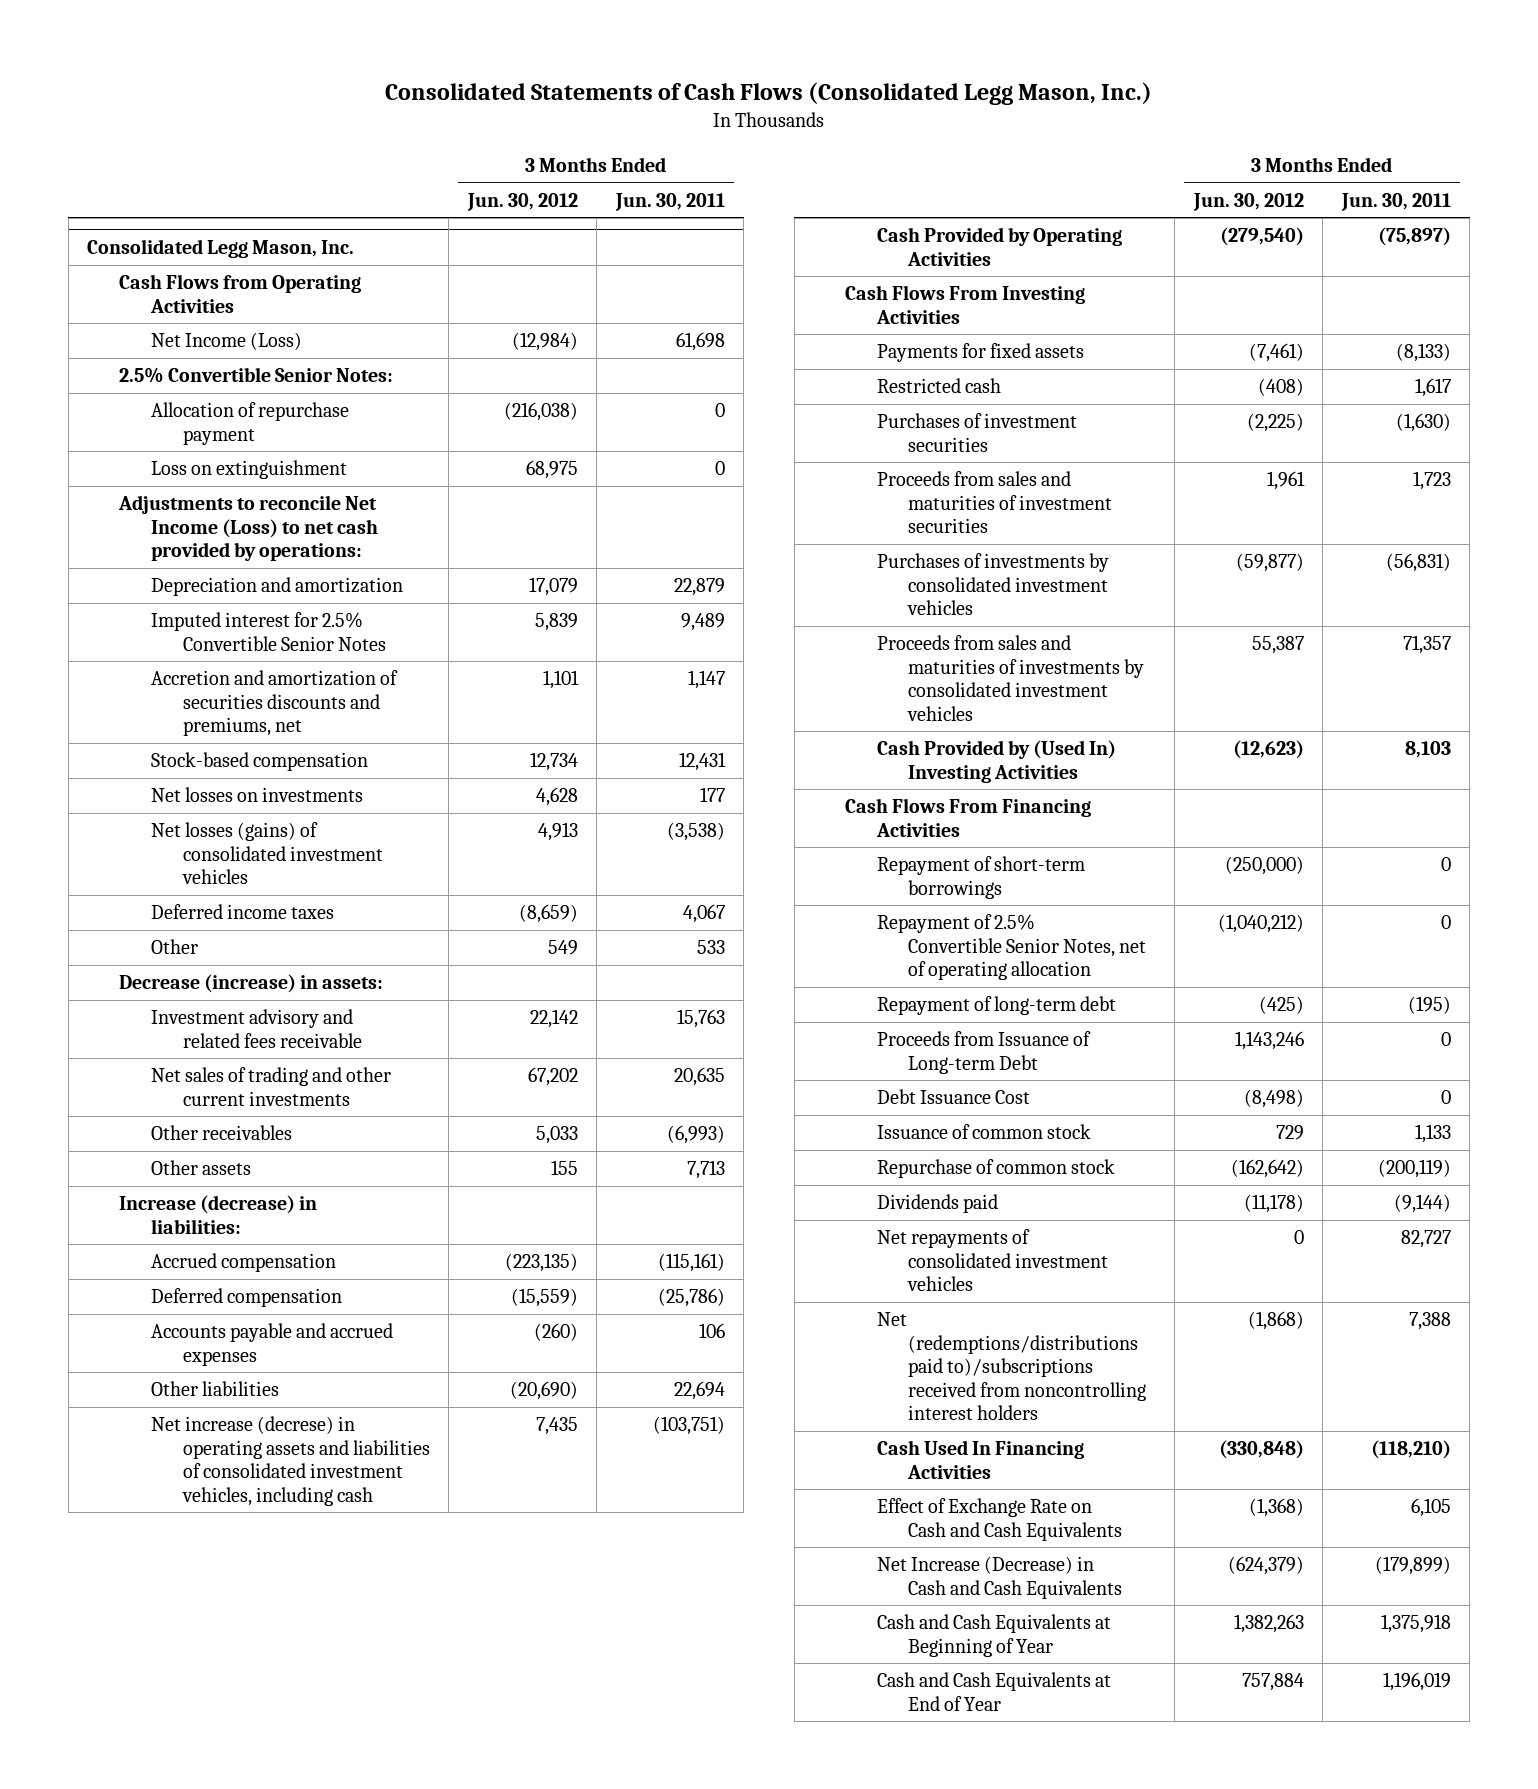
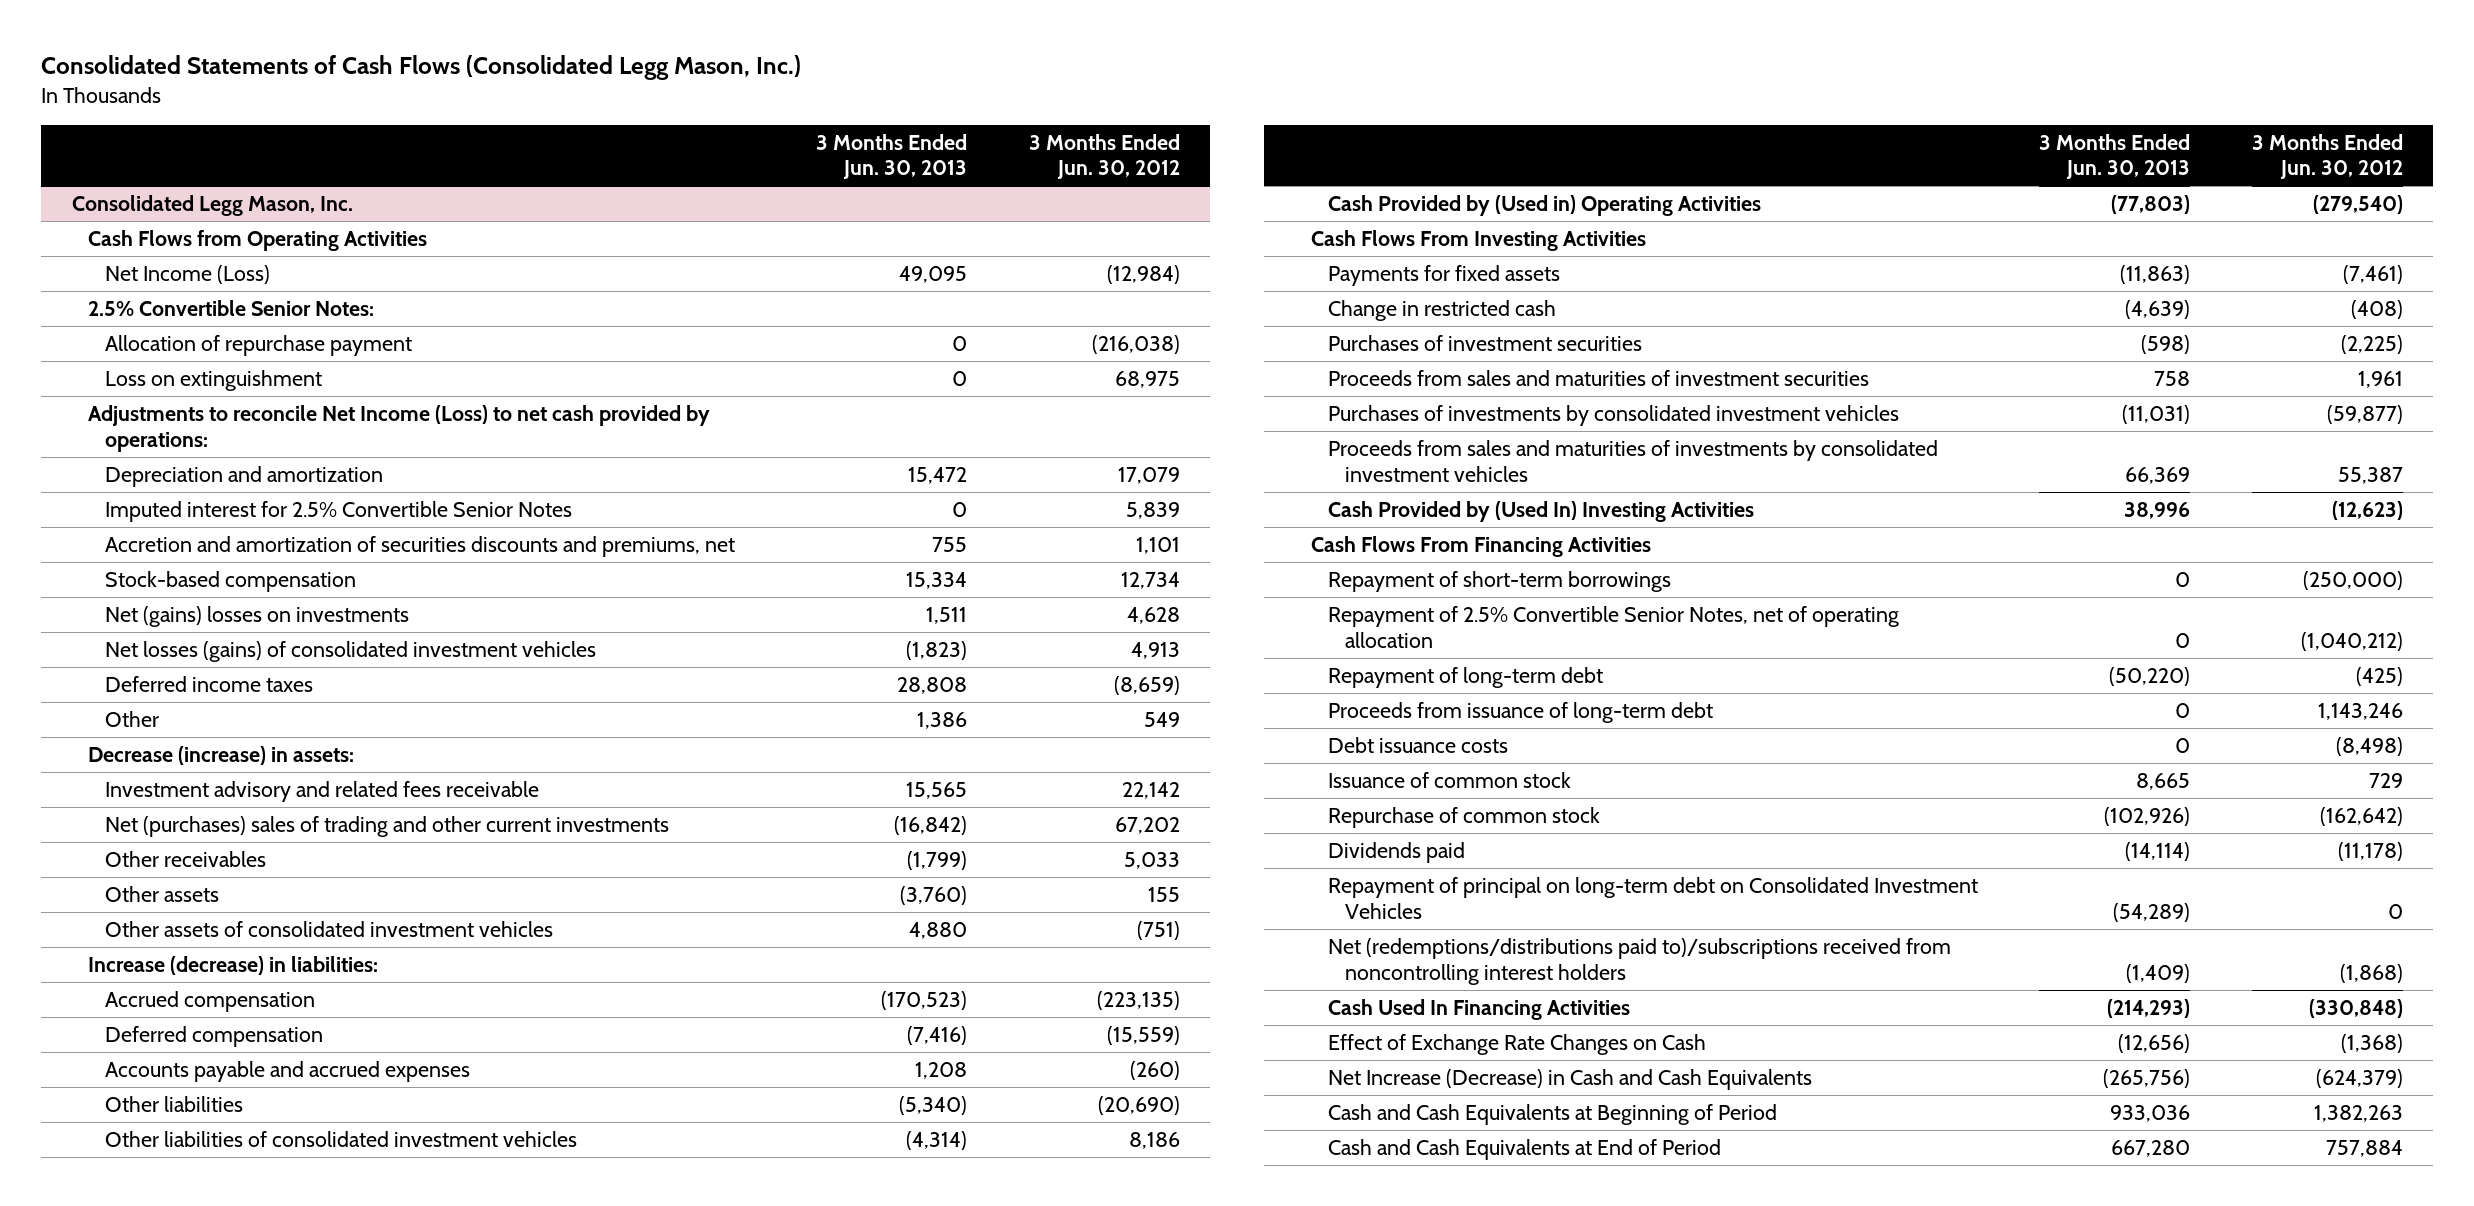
- | 3 Months Ended Jun. 30, 2012 | 3 Months Ended Jun. 30, 2011
+ | 3 Months Ended Jun. 30, 2013 | 3 Months Ended Jun. 30, 2012
@ Consolidated Legg Mason, Inc.
- Net losses on investments | 4,628 | 177
+ Net (gains) losses on investments | 1,511 | 4,628
- Net sales of trading and other current investments | 67,202 | 20,635
+ Net (purchases) sales of trading and other current investments | (16,842) | 67,202
+ Other assets of consolidated investment vehicles | 4,880 | (751)
- Net increase (decrese) in operating assets and liabilities of consolidated investment vehicles, including cash | 7,435 | (103,751)
- Cash Provided by Operating Activities | (279,540) | (75,897)
+ Other liabilities of consolidated investment vehicles | (4,314) | 8,186
+ Cash Provided by (Used in) Operating Activities | (77,803) | (279,540)
- Restricted cash | (408) | 1,617
+ Change in restricted cash | (4,639) | (408)
- Proceeds from Issuance of Long-term Debt | 1,143,246 | 0
- Debt Issuance Cost | (8,498) | 0
+ Proceeds from issuance of long-term debt | 0 | 1,143,246
+ Debt issuance costs | 0 | (8,498)
- Net repayments of consolidated investment vehicles | 0 | 82,727
+ Repayment of principal on long-term debt on Consolidated Investment Vehicles | (54,289) | 0
- Effect of Exchange Rate on Cash and Cash Equivalents | (1,368) | 6,105
+ Effect of Exchange Rate Changes on Cash | (12,656) | (1,368)
- Cash and Cash Equivalents at Beginning of Year | 1,382,263 | 1,375,918
- Cash and Cash Equivalents at End of Year | 757,884 | 1,196,019
+ Cash and Cash Equivalents at Beginning of Period | 933,036 | 1,382,263
+ Cash and Cash Equivalents at End of Period | 667,280 | 757,884

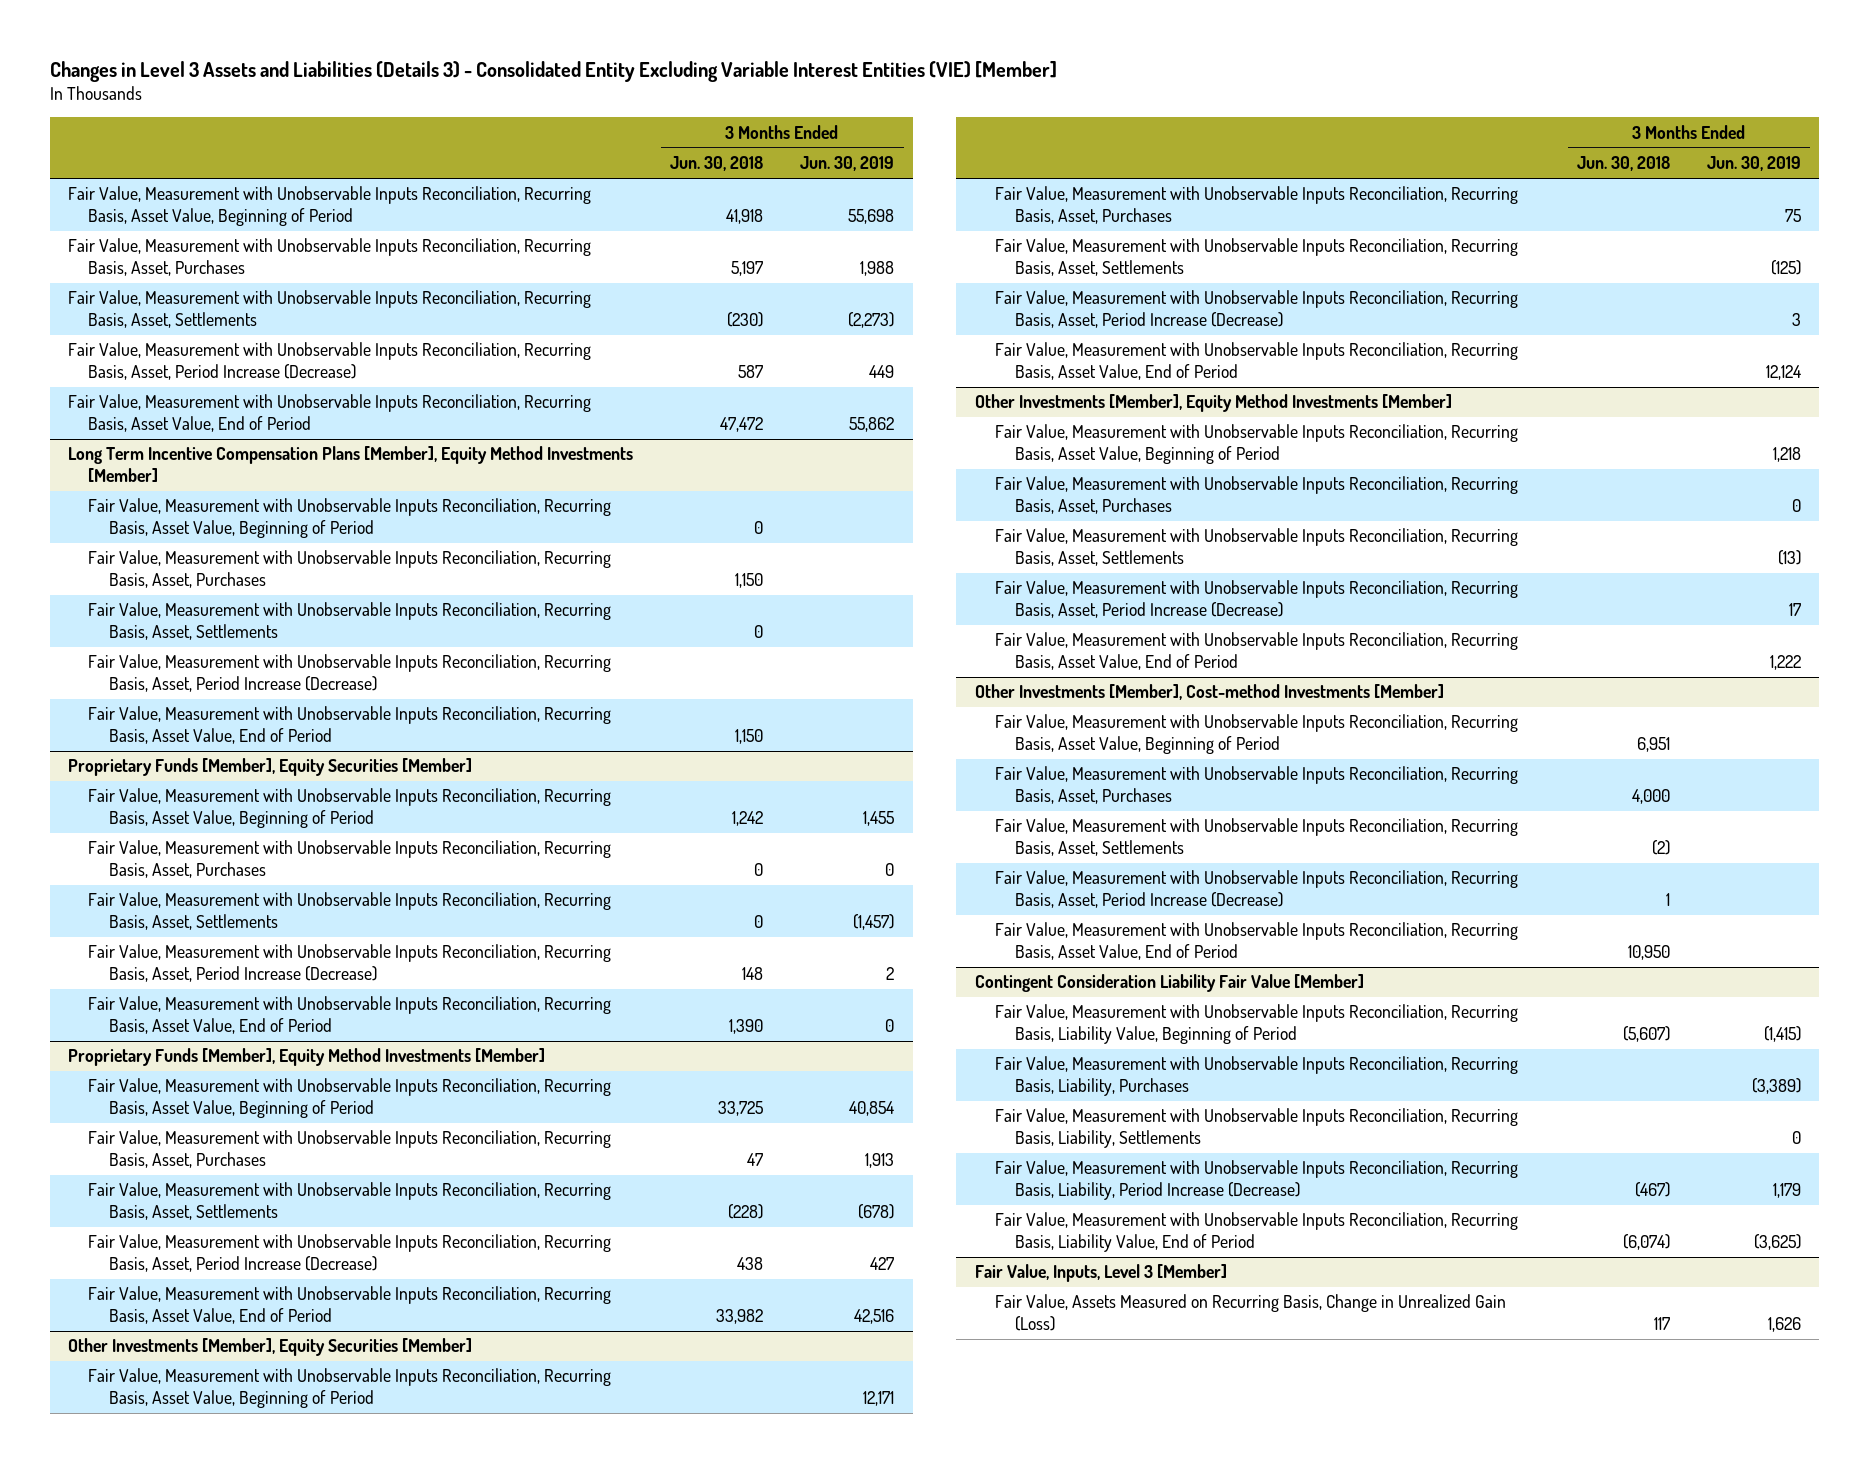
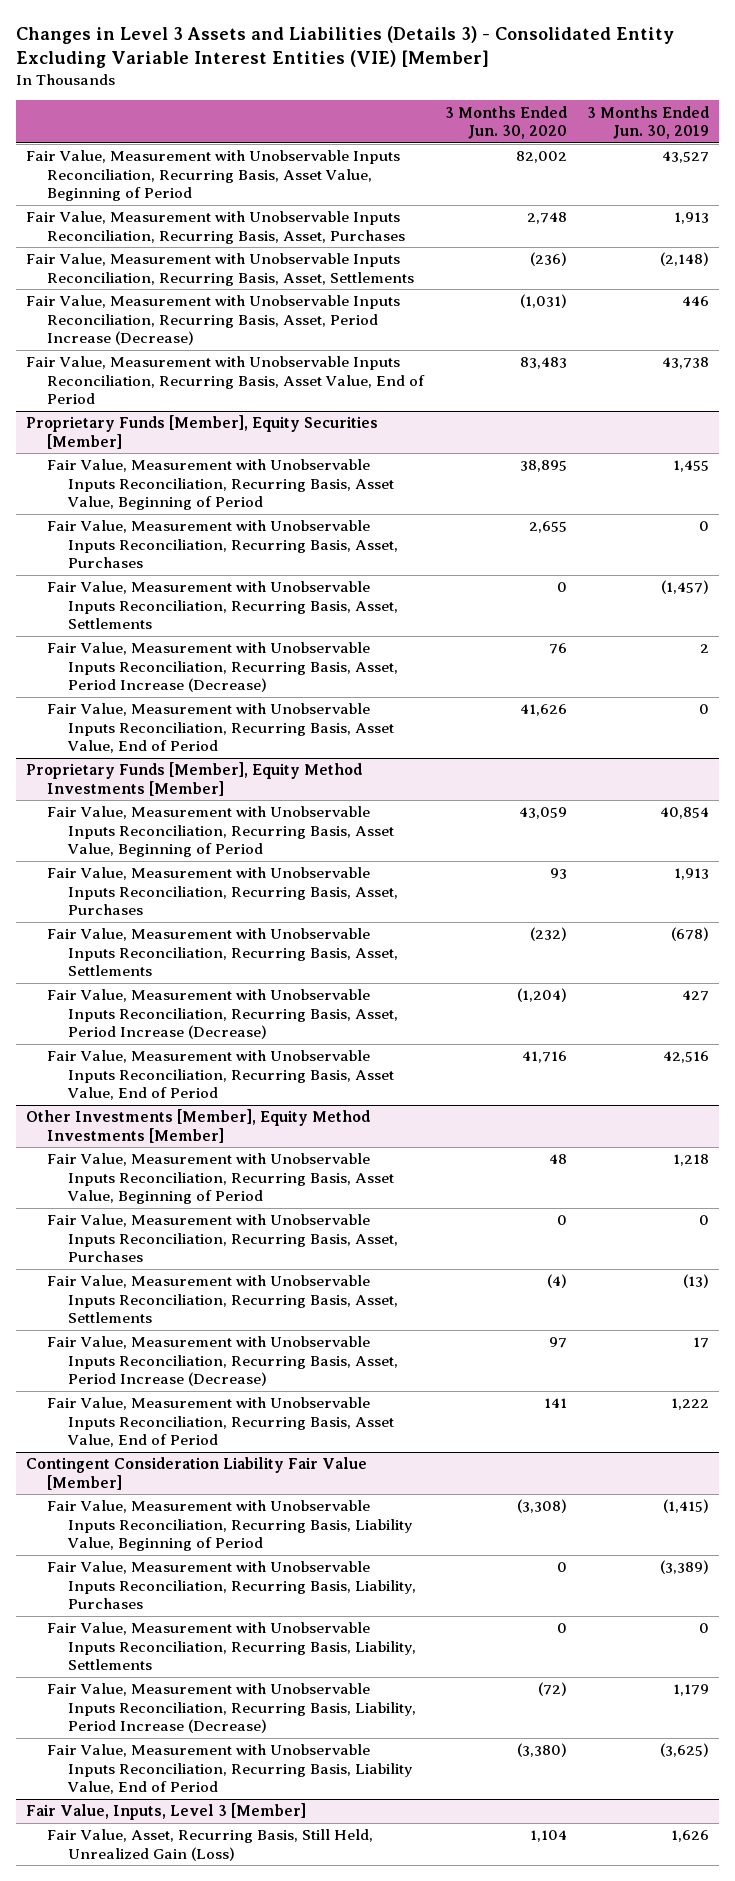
- | 3 Months Ended Jun. 30, 2018 | 3 Months Ended Jun. 30, 2019
+ | 3 Months Ended Jun. 30, 2020 | 3 Months Ended Jun. 30, 2019
- Fair Value, Measurement with Unobservable Inputs Reconciliation, Recurring Basis, Asset Value, Beginning of Period | 41,918 | 55,698
- Fair Value, Measurement with Unobservable Inputs Reconciliation, Recurring Basis, Asset, Purchases | 5,197 | 1,988
- Fair Value, Measurement with Unobservable Inputs Reconciliation, Recurring Basis, Asset, Settlements | (230) | (2,273)
- Fair Value, Measurement with Unobservable Inputs Reconciliation, Recurring Basis, Asset, Period Increase (Decrease) | 587 | 449
- Fair Value, Measurement with Unobservable Inputs Reconciliation, Recurring Basis, Asset Value, End of Period | 47,472 | 55,862
- Long Term Incentive Compensation Plans [Member], Equity Method Investments [Member]
- Fair Value, Measurement with Unobservable Inputs Reconciliation, Recurring Basis, Asset Value, Beginning of Period | 0 |
- Fair Value, Measurement with Unobservable Inputs Reconciliation, Recurring Basis, Asset, Purchases | 1,150 |
- Fair Value, Measurement with Unobservable Inputs Reconciliation, Recurring Basis, Asset, Settlements | 0 |
- Fair Value, Measurement with Unobservable Inputs Reconciliation, Recurring Basis, Asset, Period Increase (Decrease)
- Fair Value, Measurement with Unobservable Inputs Reconciliation, Recurring Basis, Asset Value, End of Period | 1,150 |
+ Fair Value, Measurement with Unobservable Inputs Reconciliation, Recurring Basis, Asset Value, Beginning of Period | 82,002 | 43,527
+ Fair Value, Measurement with Unobservable Inputs Reconciliation, Recurring Basis, Asset, Purchases | 2,748 | 1,913
+ Fair Value, Measurement with Unobservable Inputs Reconciliation, Recurring Basis, Asset, Settlements | (236) | (2,148)
+ Fair Value, Measurement with Unobservable Inputs Reconciliation, Recurring Basis, Asset, Period Increase (Decrease) | (1,031) | 446
+ Fair Value, Measurement with Unobservable Inputs Reconciliation, Recurring Basis, Asset Value, End of Period | 83,483 | 43,738
- Other Investments [Member], Equity Securities [Member]
- Fair Value, Measurement with Unobservable Inputs Reconciliation, Recurring Basis, Asset Value, Beginning of Period | | 12,171
- Fair Value, Measurement with Unobservable Inputs Reconciliation, Recurring Basis, Asset, Purchases | | 75
- Fair Value, Measurement with Unobservable Inputs Reconciliation, Recurring Basis, Asset, Settlements | | (125)
- Fair Value, Measurement with Unobservable Inputs Reconciliation, Recurring Basis, Asset, Period Increase (Decrease) | | 3
- Fair Value, Measurement with Unobservable Inputs Reconciliation, Recurring Basis, Asset Value, End of Period | | 12,124
- Other Investments [Member], Cost-method Investments [Member]
- Fair Value, Measurement with Unobservable Inputs Reconciliation, Recurring Basis, Asset Value, Beginning of Period | 6,951 |
- Fair Value, Measurement with Unobservable Inputs Reconciliation, Recurring Basis, Asset, Purchases | 4,000 |
- Fair Value, Measurement with Unobservable Inputs Reconciliation, Recurring Basis, Asset, Settlements | (2) |
- Fair Value, Measurement with Unobservable Inputs Reconciliation, Recurring Basis, Asset, Period Increase (Decrease) | 1 |
- Fair Value, Measurement with Unobservable Inputs Reconciliation, Recurring Basis, Asset Value, End of Period | 10,950 |
@ Fair Value, Inputs, Level 3 [Member]
- Fair Value, Assets Measured on Recurring Basis, Change in Unrealized Gain (Loss) | 117 | 1,626
+ Fair Value, Asset, Recurring Basis, Still Held, Unrealized Gain (Loss) | 1,104 | 1,626

